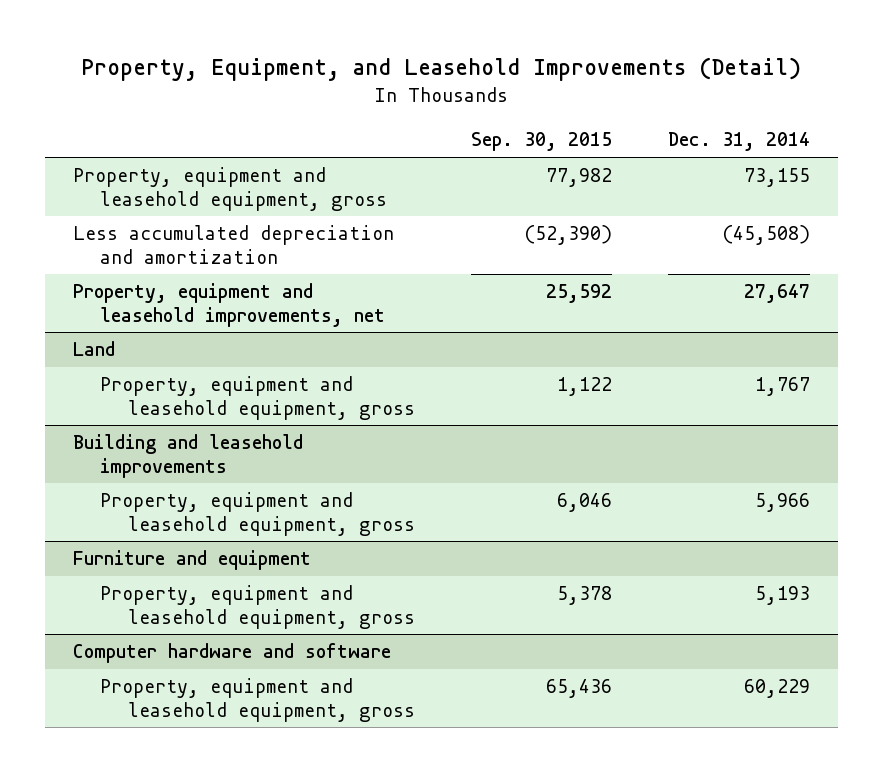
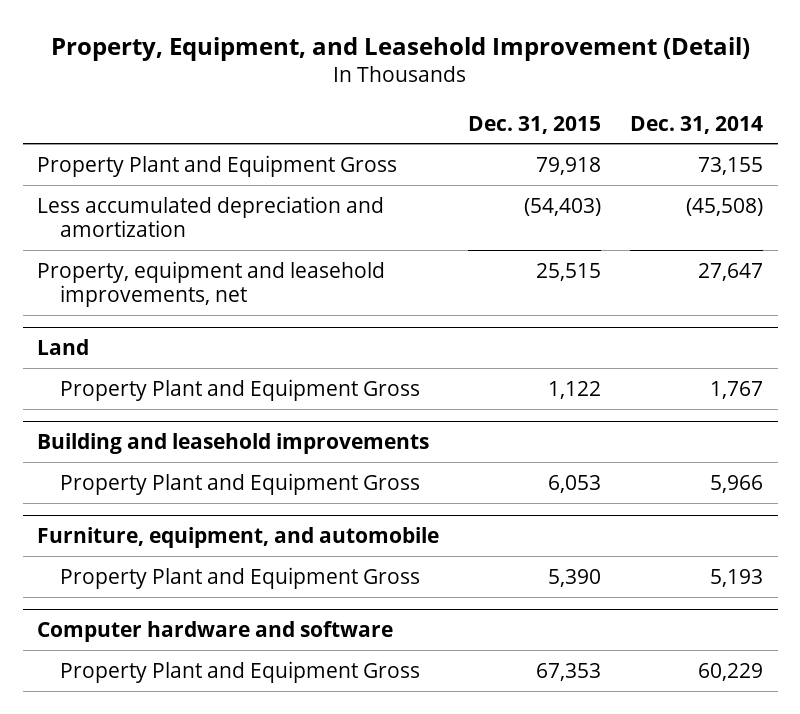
- Property, Equipment, and Leasehold Improvements (Detail)
+ Property, Equipment, and Leasehold Improvement (Detail)
- | Sep. 30, 2015 | Dec. 31, 2014
+ | Dec. 31, 2015 | Dec. 31, 2014
- Property, equipment and leasehold equipment, gross | 77,982 | 73,155
+ Property Plant and Equipment Gross | 79,918 | 73,155
@ Land
- Property, equipment and leasehold equipment, gross | 1,122 | 1,767
+ Property Plant and Equipment Gross | 1,122 | 1,767
@ Building and leasehold improvements
- Property, equipment and leasehold equipment, gross | 6,046 | 5,966
- Furniture and equipment
- Property, equipment and leasehold equipment, gross | 5,378 | 5,193
@ Building and leasehold improvements
+ Property Plant and Equipment Gross | 6,053 | 5,966
+ Furniture, equipment, and automobile
+ Property Plant and Equipment Gross | 5,390 | 5,193
@ Computer hardware and software
- Property, equipment and leasehold equipment, gross | 65,436 | 60,229
+ Property Plant and Equipment Gross | 67,353 | 60,229

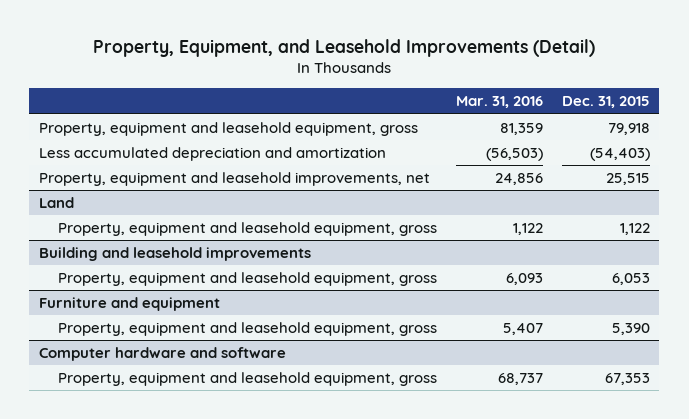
- Property, Equipment, and Leasehold Improvement (Detail)
+ Property, Equipment, and Leasehold Improvements (Detail)
- | Dec. 31, 2015 | Dec. 31, 2014
+ | Mar. 31, 2016 | Dec. 31, 2015
- Property Plant and Equipment Gross | 79,918 | 73,155
+ Property, equipment and leasehold equipment, gross | 81,359 | 79,918
@ Land
- Property Plant and Equipment Gross | 1,122 | 1,767
+ Property, equipment and leasehold equipment, gross | 1,122 | 1,122
@ Building and leasehold improvements
- Property Plant and Equipment Gross | 6,053 | 5,966
- Furniture, equipment, and automobile
- Property Plant and Equipment Gross | 5,390 | 5,193
@ Building and leasehold improvements
+ Property, equipment and leasehold equipment, gross | 6,093 | 6,053
+ Furniture and equipment
+ Property, equipment and leasehold equipment, gross | 5,407 | 5,390
@ Computer hardware and software
- Property Plant and Equipment Gross | 67,353 | 60,229
+ Property, equipment and leasehold equipment, gross | 68,737 | 67,353

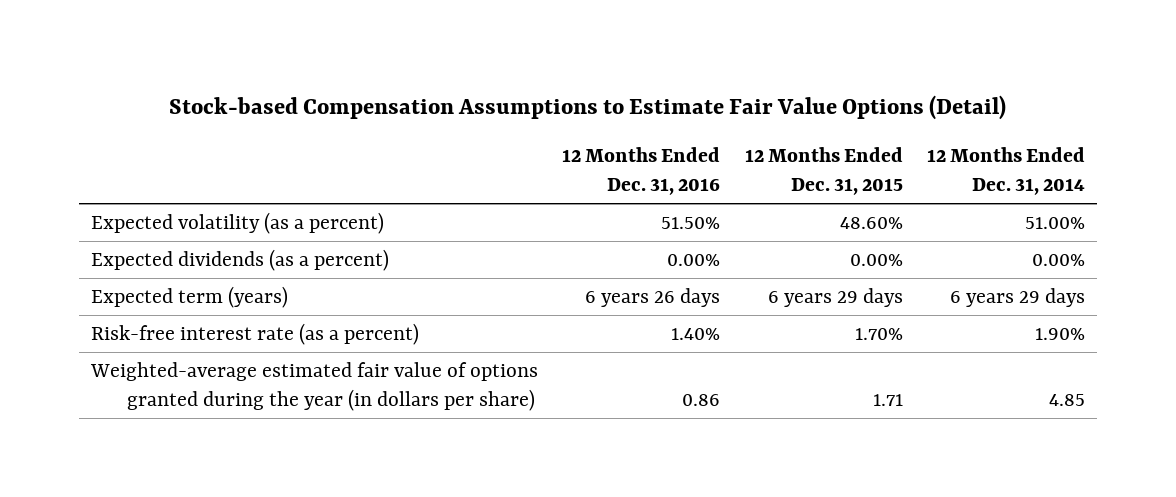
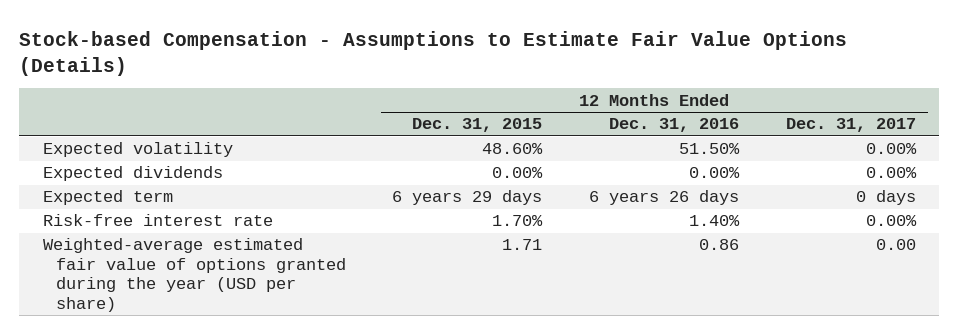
- Stock-based Compensation Assumptions to Estimate Fair Value Options (Detail)
+ Stock-based Compensation - Assumptions to Estimate Fair Value Options (Details)
- | 12 Months Ended Dec. 31, 2016 | 12 Months Ended Dec. 31, 2015 | 12 Months Ended Dec. 31, 2014
+ | 12 Months Ended Dec. 31, 2015 | 12 Months Ended Dec. 31, 2016 | 12 Months Ended Dec. 31, 2017
- Expected volatility (as a percent) | 51.50% | 48.60% | 51.00%
- Expected dividends (as a percent) | 0.00% | 0.00% | 0.00%
- Expected term (years) | 6 years 26 days | 6 years 29 days | 6 years 29 days
- Risk-free interest rate (as a percent) | 1.40% | 1.70% | 1.90%
- Weighted-average estimated fair value of options granted during the year (in dollars per share) | 0.86 | 1.71 | 4.85
+ Expected volatility | 48.60% | 51.50% | 0.00%
+ Expected dividends | 0.00% | 0.00% | 0.00%
+ Expected term | 6 years 29 days | 6 years 26 days | 0 days
+ Risk-free interest rate | 1.70% | 1.40% | 0.00%
+ Weighted-average estimated fair value of options granted during the year (USD per share) | 1.71 | 0.86 | 0.00

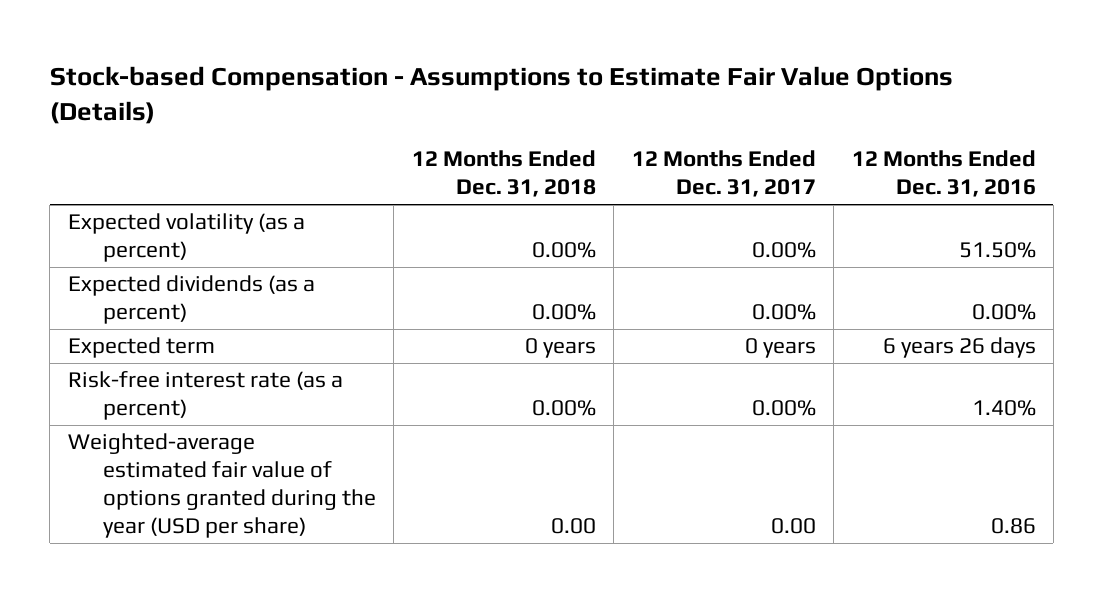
- | 12 Months Ended Dec. 31, 2015 | 12 Months Ended Dec. 31, 2016 | 12 Months Ended Dec. 31, 2017
+ | 12 Months Ended Dec. 31, 2018 | 12 Months Ended Dec. 31, 2017 | 12 Months Ended Dec. 31, 2016
- Expected volatility | 48.60% | 51.50% | 0.00%
- Expected dividends | 0.00% | 0.00% | 0.00%
- Expected term | 6 years 29 days | 6 years 26 days | 0 days
- Risk-free interest rate | 1.70% | 1.40% | 0.00%
+ Expected volatility (as a percent) | 0.00% | 0.00% | 51.50%
+ Expected dividends (as a percent) | 0.00% | 0.00% | 0.00%
+ Expected term | 0 years | 0 years | 6 years 26 days
+ Risk-free interest rate (as a percent) | 0.00% | 0.00% | 1.40%

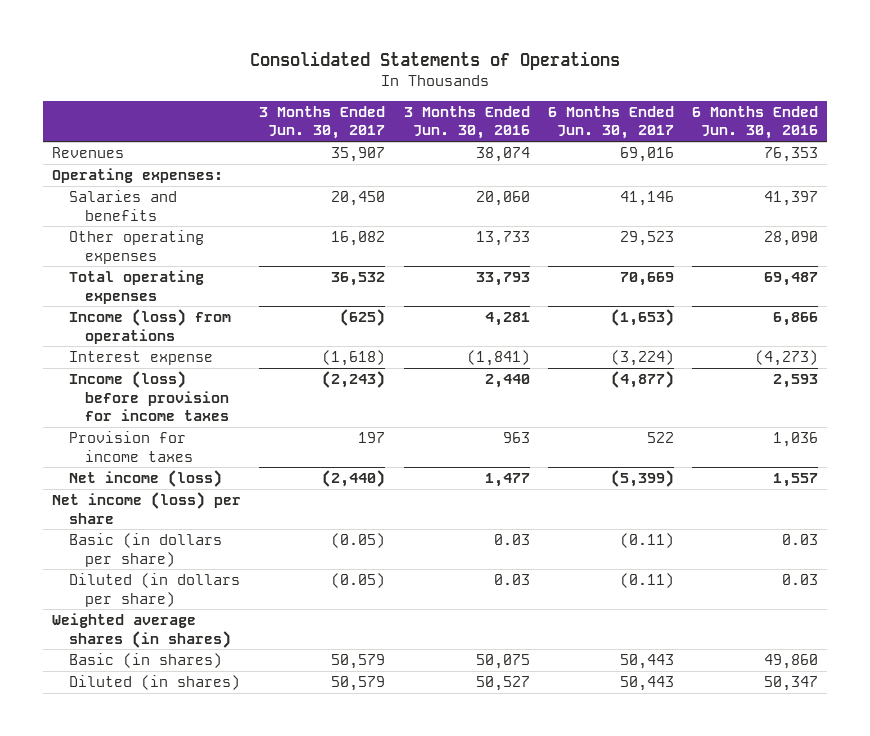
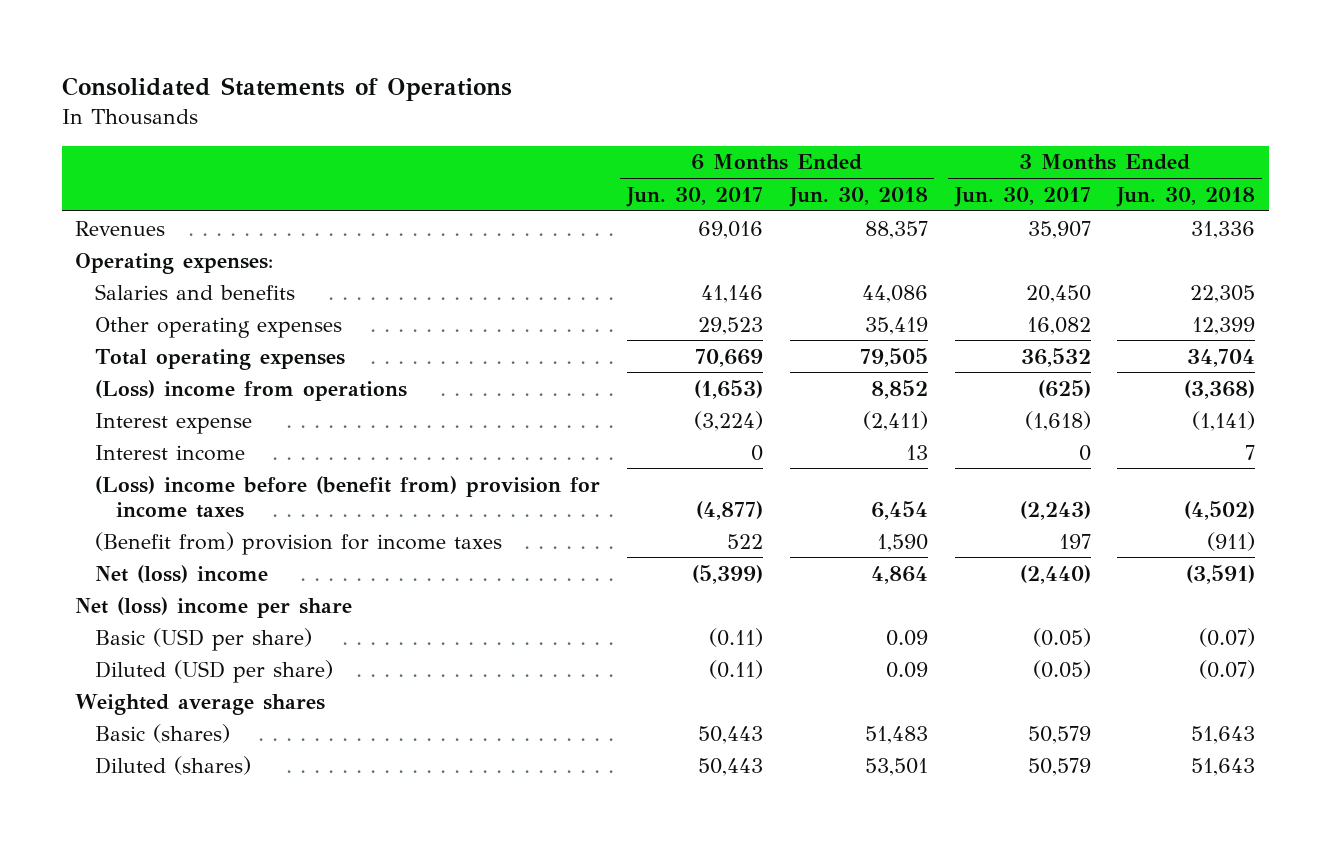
- | 3 Months Ended Jun. 30, 2017 | 3 Months Ended Jun. 30, 2016 | 6 Months Ended Jun. 30, 2017 | 6 Months Ended Jun. 30, 2016
+ | 6 Months Ended Jun. 30, 2017 | 6 Months Ended Jun. 30, 2018 | 3 Months Ended Jun. 30, 2017 | 3 Months Ended Jun. 30, 2018
- Income (loss) from operations | (625) | 4,281 | (1,653) | 6,866
+ (Loss) income from operations | (1,653) | 8,852 | (625) | (3,368)
- Income (loss) before provision for income taxes | (2,243) | 2,440 | (4,877) | 2,593
- Provision for income taxes | 197 | 963 | 522 | 1,036
- Net income (loss) | (2,440) | 1,477 | (5,399) | 1,557
- Net income (loss) per share
- Basic (in dollars per share) | (0.05) | 0.03 | (0.11) | 0.03
- Diluted (in dollars per share) | (0.05) | 0.03 | (0.11) | 0.03
- Weighted average shares (in shares)
- Basic (in shares) | 50,579 | 50,075 | 50,443 | 49,860
- Diluted (in shares) | 50,579 | 50,527 | 50,443 | 50,347
+ Interest income | 0 | 13 | 0 | 7
+ (Loss) income before (benefit from) provision for income taxes | (4,877) | 6,454 | (2,243) | (4,502)
+ (Benefit from) provision for income taxes | 522 | 1,590 | 197 | (911)
+ Net (loss) income | (5,399) | 4,864 | (2,440) | (3,591)
+ Net (loss) income per share
+ Basic (USD per share) | (0.11) | 0.09 | (0.05) | (0.07)
+ Diluted (USD per share) | (0.11) | 0.09 | (0.05) | (0.07)
+ Weighted average shares
+ Basic (shares) | 50,443 | 51,483 | 50,579 | 51,643
+ Diluted (shares) | 50,443 | 53,501 | 50,579 | 51,643

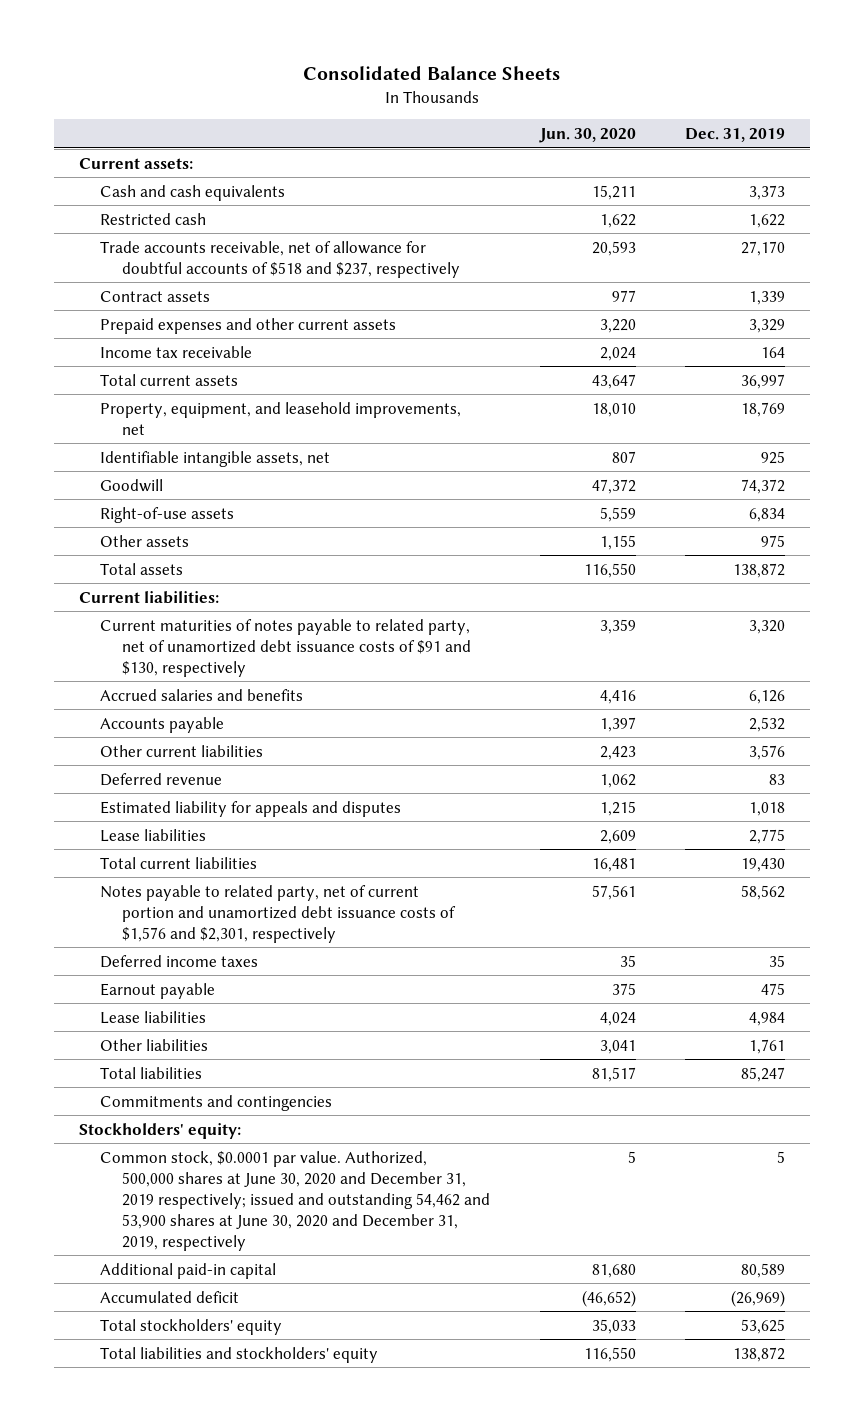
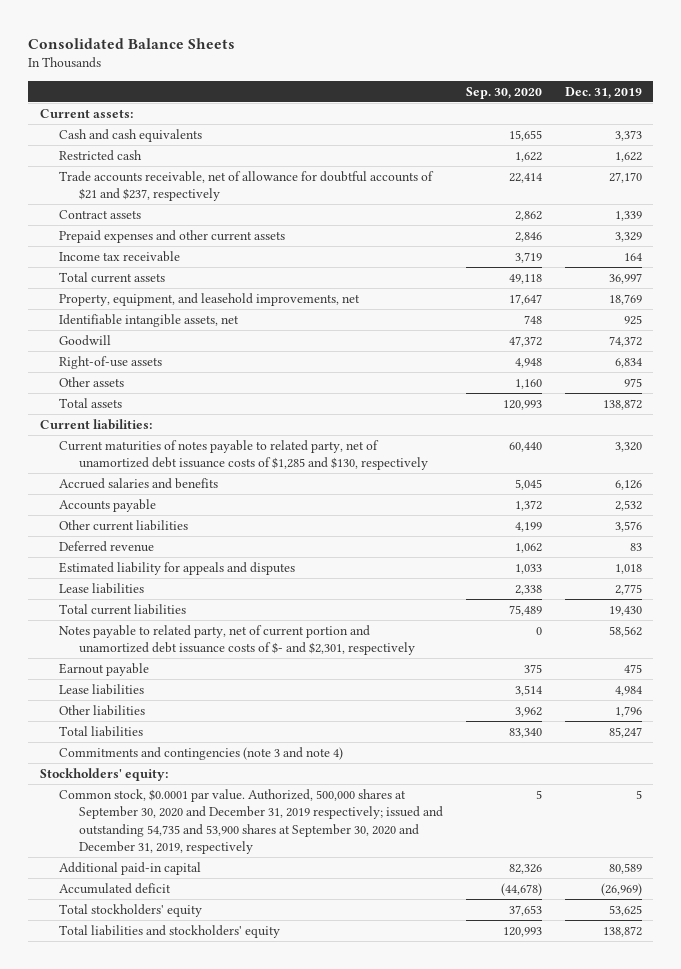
- | Jun. 30, 2020 | Dec. 31, 2019
+ | Sep. 30, 2020 | Dec. 31, 2019
- Trade accounts receivable, net of allowance for doubtful accounts of $518 and $237, respectively | 20,593 | 27,170
+ Trade accounts receivable, net of allowance for doubtful accounts of $21 and $237, respectively | 22,414 | 27,170
- Current maturities of notes payable to related party, net of unamortized debt issuance costs of $91 and $130, respectively | 3,359 | 3,320
+ Current maturities of notes payable to related party, net of unamortized debt issuance costs of $1,285 and $130, respectively | 60,440 | 3,320
- Notes payable to related party, net of current portion and unamortized debt issuance costs of $1,576 and $2,301, respectively | 57,561 | 58,562
- Deferred income taxes | 35 | 35
+ Notes payable to related party, net of current portion and unamortized debt issuance costs of $- and $2,301, respectively | 0 | 58,562
- Other liabilities | 3,041 | 1,761
+ Other liabilities | 3,962 | 1,796
- Commitments and contingencies
+ Commitments and contingencies (note 3 and note 4)
- Common stock, $0.0001 par value. Authorized, 500,000 shares at June 30, 2020 and December 31, 2019 respectively; issued and outstanding 54,462 and 53,900 shares at June 30, 2020 and December 31, 2019, respectively | 5 | 5
+ Common stock, $0.0001 par value. Authorized, 500,000 shares at September 30, 2020 and December 31, 2019 respectively; issued and outstanding 54,735 and 53,900 shares at September 30, 2020 and December 31, 2019, respectively | 5 | 5

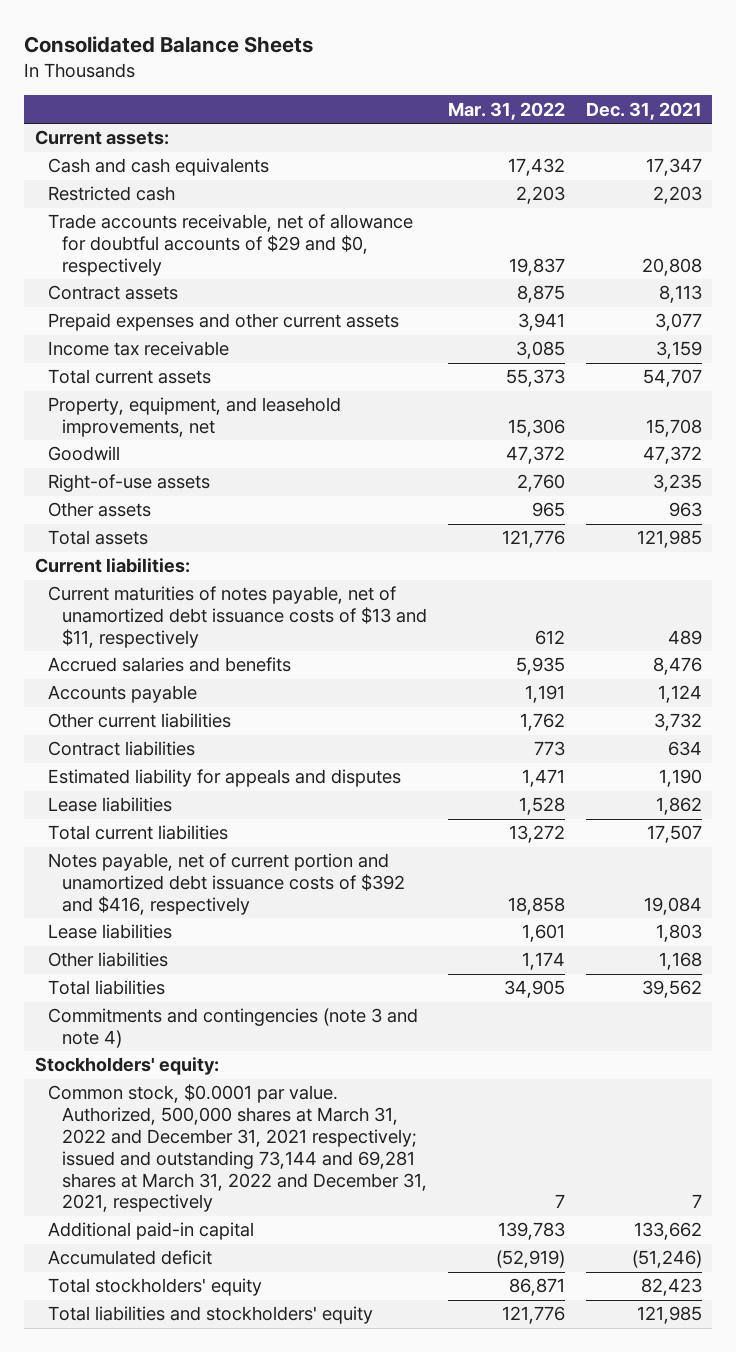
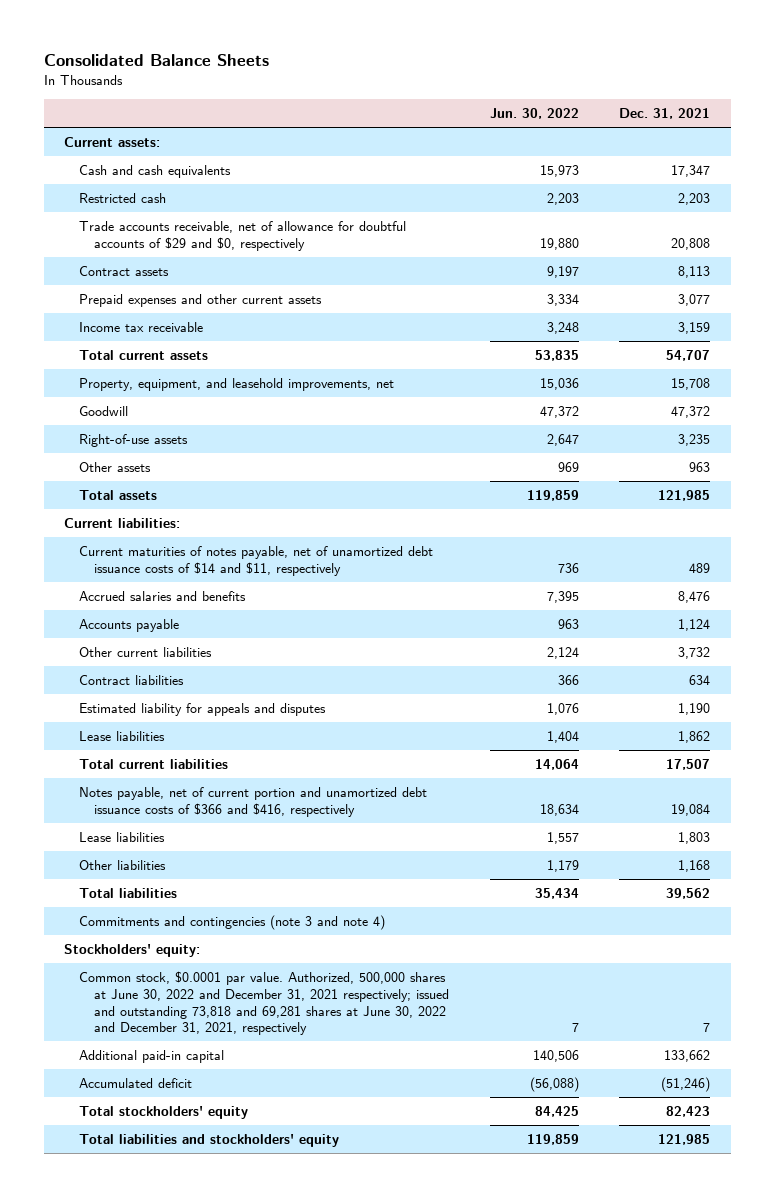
- | Mar. 31, 2022 | Dec. 31, 2021
+ | Jun. 30, 2022 | Dec. 31, 2021
- Current maturities of notes payable, net of unamortized debt issuance costs of $13 and $11, respectively | 612 | 489
+ Current maturities of notes payable, net of unamortized debt issuance costs of $14 and $11, respectively | 736 | 489
- Notes payable, net of current portion and unamortized debt issuance costs of $392 and $416, respectively | 18,858 | 19,084
+ Notes payable, net of current portion and unamortized debt issuance costs of $366 and $416, respectively | 18,634 | 19,084
- Common stock, $0.0001 par value. Authorized, 500,000 shares at March 31, 2022 and December 31, 2021 respectively; issued and outstanding 73,144 and 69,281 shares at March 31, 2022 and December 31, 2021, respectively | 7 | 7
+ Common stock, $0.0001 par value. Authorized, 500,000 shares at June 30, 2022 and December 31, 2021 respectively; issued and outstanding 73,818 and 69,281 shares at June 30, 2022 and December 31, 2021, respectively | 7 | 7

